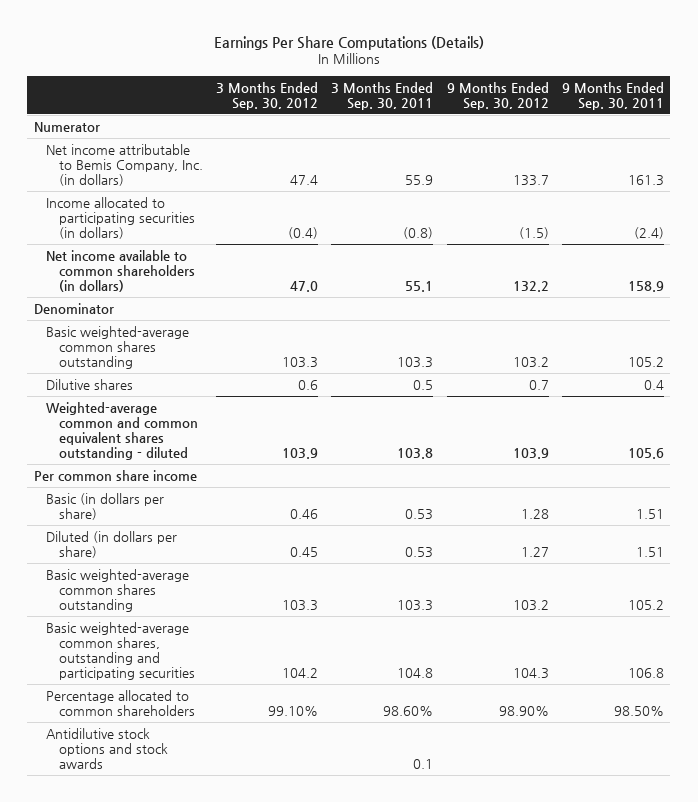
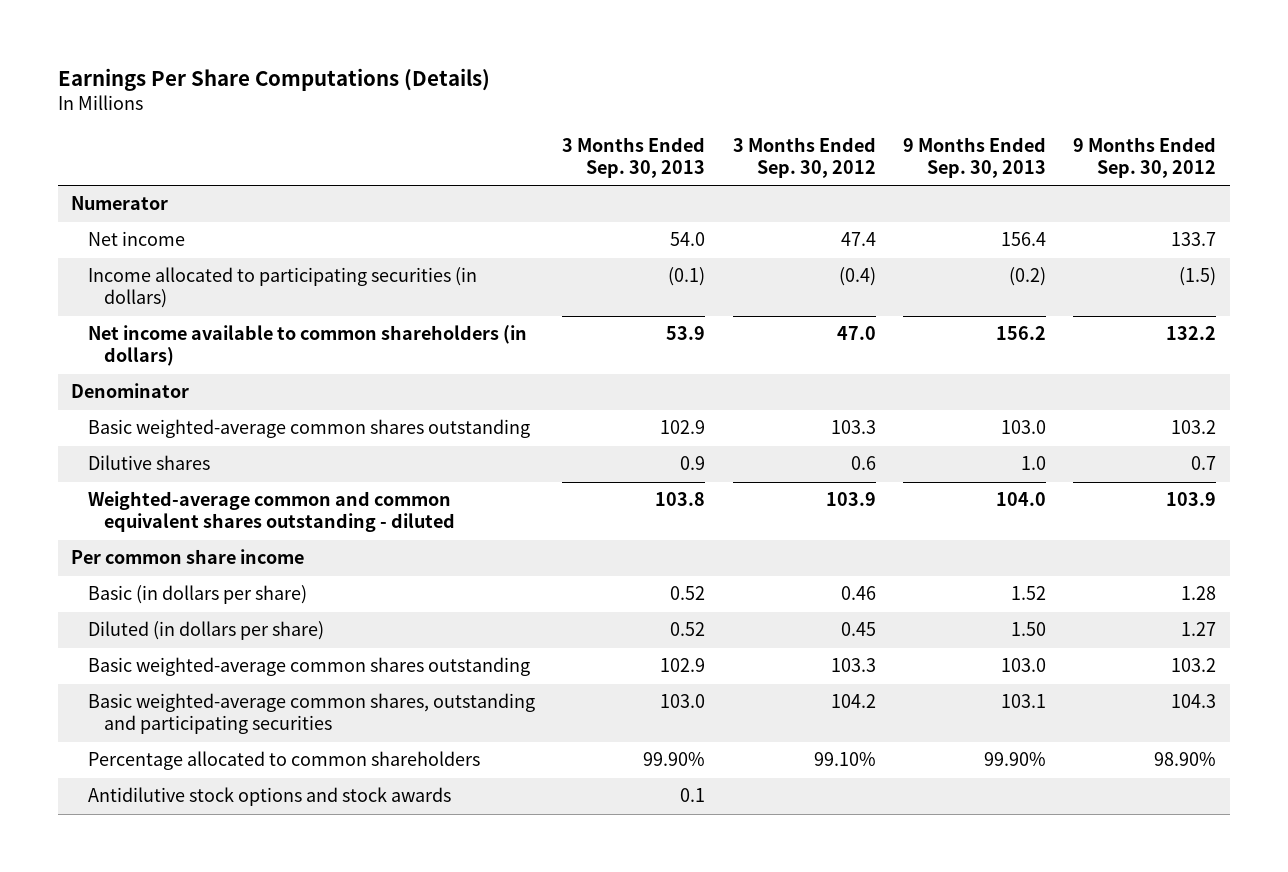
- | 3 Months Ended Sep. 30, 2012 | 3 Months Ended Sep. 30, 2011 | 9 Months Ended Sep. 30, 2012 | 9 Months Ended Sep. 30, 2011
+ | 3 Months Ended Sep. 30, 2013 | 3 Months Ended Sep. 30, 2012 | 9 Months Ended Sep. 30, 2013 | 9 Months Ended Sep. 30, 2012
- Net income attributable to Bemis Company, Inc. (in dollars) | 47.4 | 55.9 | 133.7 | 161.3
+ Net income | 54.0 | 47.4 | 156.4 | 133.7

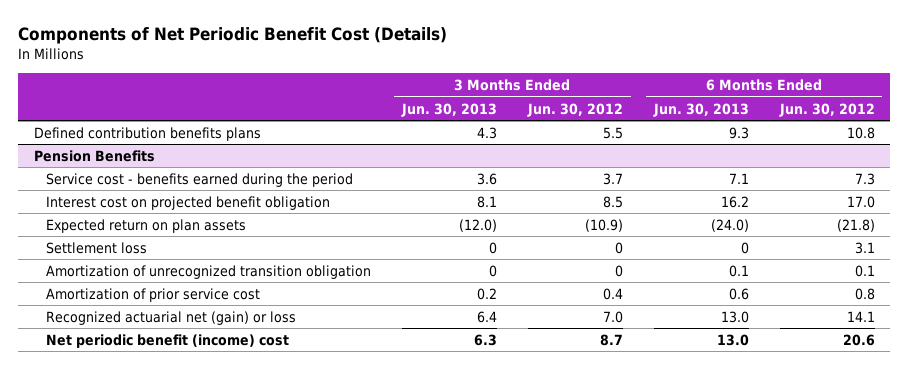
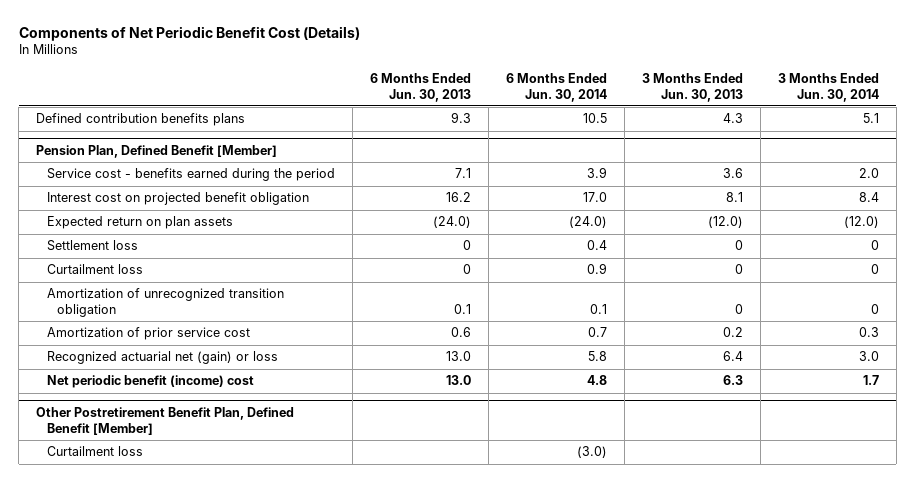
- | 3 Months Ended Jun. 30, 2013 | 3 Months Ended Jun. 30, 2012 | 6 Months Ended Jun. 30, 2013 | 6 Months Ended Jun. 30, 2012
+ | 6 Months Ended Jun. 30, 2013 | 6 Months Ended Jun. 30, 2014 | 3 Months Ended Jun. 30, 2013 | 3 Months Ended Jun. 30, 2014
- Pension Benefits
+ Pension Plan, Defined Benefit [Member]
+ Curtailment loss | 0 | 0.9 | 0 | 0
+ Other Postretirement Benefit Plan, Defined Benefit [Member]
+ Curtailment loss | | (3.0) | |

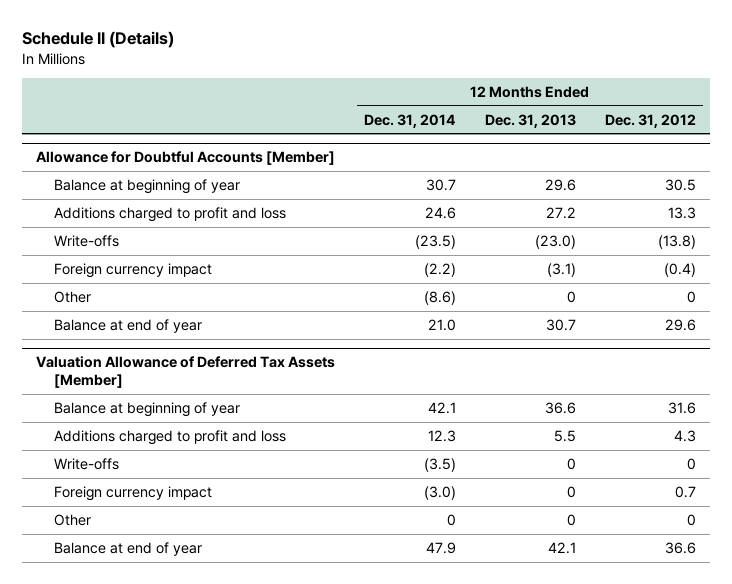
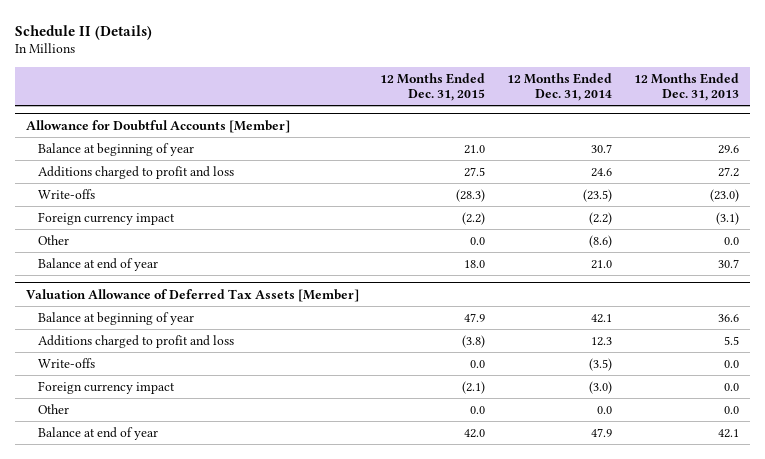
- | 12 Months Ended Dec. 31, 2014 | 12 Months Ended Dec. 31, 2013 | 12 Months Ended Dec. 31, 2012
+ | 12 Months Ended Dec. 31, 2015 | 12 Months Ended Dec. 31, 2014 | 12 Months Ended Dec. 31, 2013
@ Allowance for Doubtful Accounts [Member]
- Other | (8.6) | 0 | 0
+ Other | 0.0 | (8.6) | 0.0
@ Valuation Allowance of Deferred Tax Assets [Member]
- Write-offs | (3.5) | 0 | 0
- Foreign currency impact | (3.0) | 0 | 0.7
- Other | 0 | 0 | 0
+ Write-offs | 0.0 | (3.5) | 0.0
+ Foreign currency impact | (2.1) | (3.0) | 0.0
+ Other | 0.0 | 0.0 | 0.0

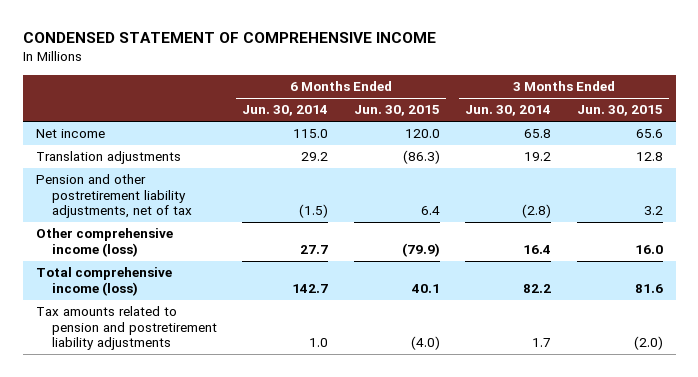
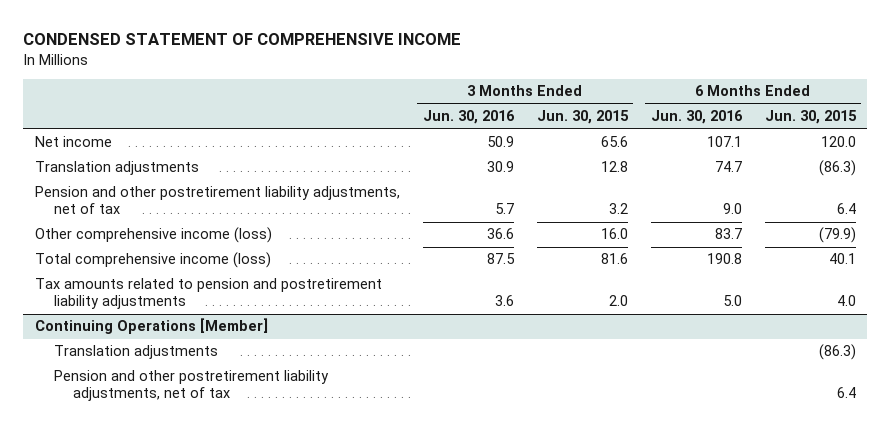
- | 6 Months Ended Jun. 30, 2014 | 6 Months Ended Jun. 30, 2015 | 3 Months Ended Jun. 30, 2014 | 3 Months Ended Jun. 30, 2015
+ | 3 Months Ended Jun. 30, 2016 | 3 Months Ended Jun. 30, 2015 | 6 Months Ended Jun. 30, 2016 | 6 Months Ended Jun. 30, 2015
- Tax amounts related to pension and postretirement liability adjustments | 1.0 | (4.0) | 1.7 | (2.0)
+ Tax amounts related to pension and postretirement liability adjustments | 3.6 | 2.0 | 5.0 | 4.0
+ Continuing Operations [Member]
+ Translation adjustments | | | | (86.3)
+ Pension and other postretirement liability adjustments, net of tax | | | | 6.4

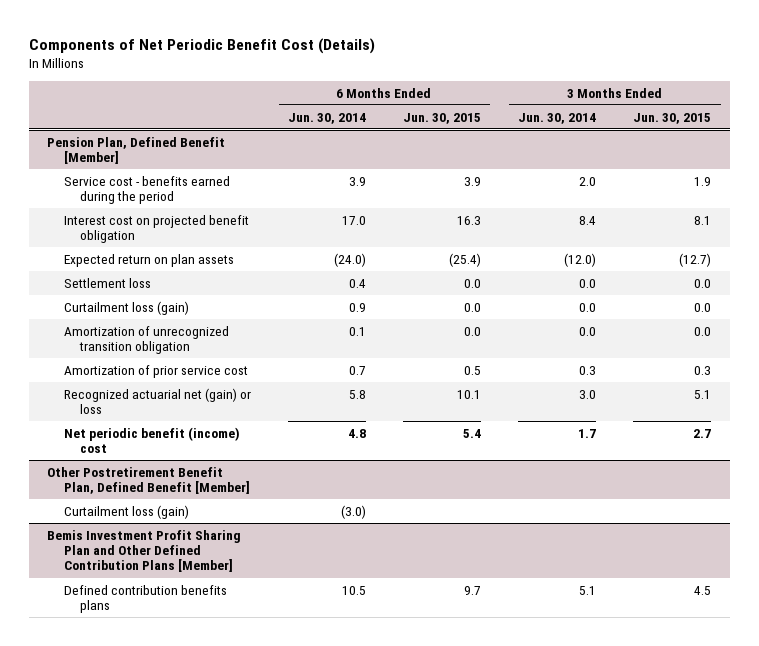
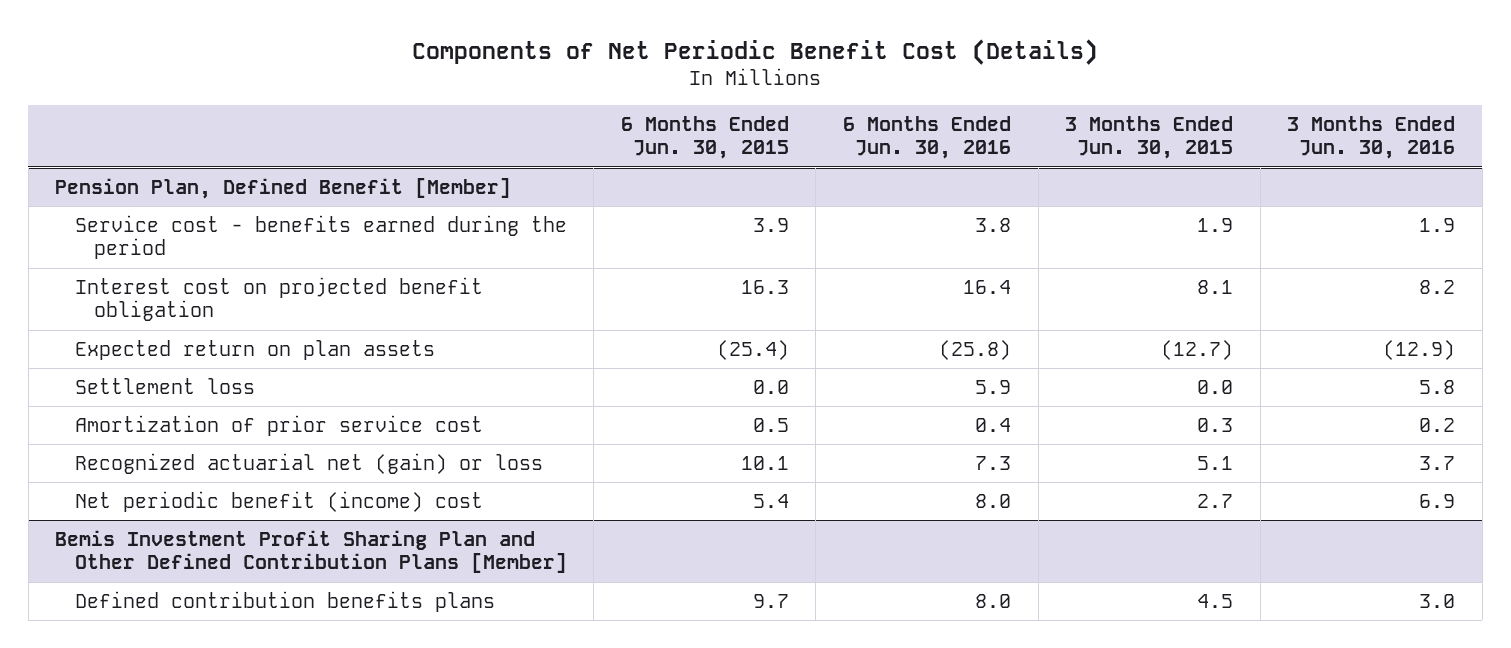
- | 6 Months Ended Jun. 30, 2014 | 6 Months Ended Jun. 30, 2015 | 3 Months Ended Jun. 30, 2014 | 3 Months Ended Jun. 30, 2015
+ | 6 Months Ended Jun. 30, 2015 | 6 Months Ended Jun. 30, 2016 | 3 Months Ended Jun. 30, 2015 | 3 Months Ended Jun. 30, 2016
@ Pension Plan, Defined Benefit [Member]
- Curtailment loss (gain) | 0.9 | 0.0 | 0.0 | 0.0
- Amortization of unrecognized transition obligation | 0.1 | 0.0 | 0.0 | 0.0
- Other Postretirement Benefit Plan, Defined Benefit [Member]
- Curtailment loss (gain) | (3.0) | | |

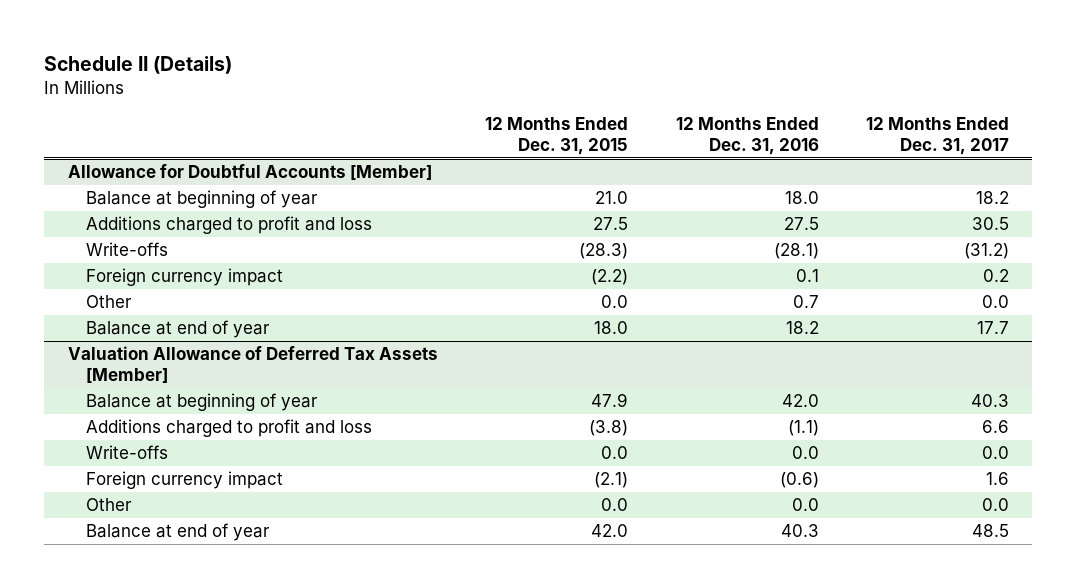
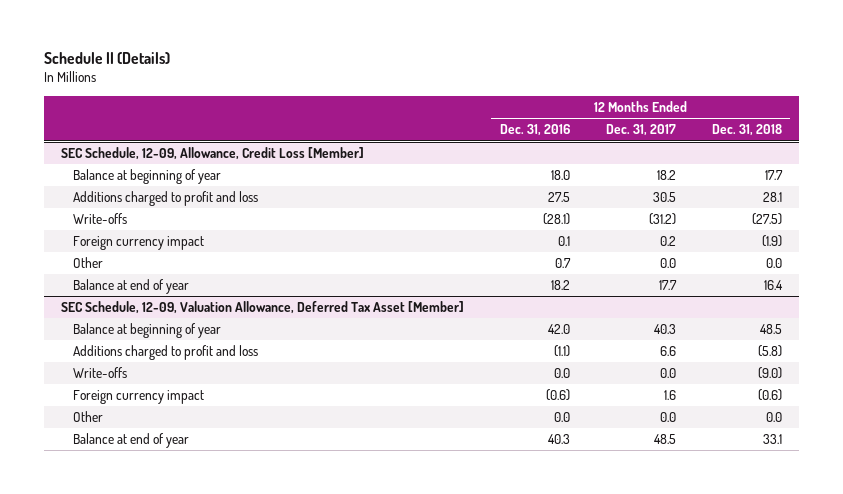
- | 12 Months Ended Dec. 31, 2015 | 12 Months Ended Dec. 31, 2016 | 12 Months Ended Dec. 31, 2017
+ | 12 Months Ended Dec. 31, 2016 | 12 Months Ended Dec. 31, 2017 | 12 Months Ended Dec. 31, 2018
- Allowance for Doubtful Accounts [Member]
+ SEC Schedule, 12-09, Allowance, Credit Loss [Member]
- Valuation Allowance of Deferred Tax Assets [Member]
+ SEC Schedule, 12-09, Valuation Allowance, Deferred Tax Asset [Member]

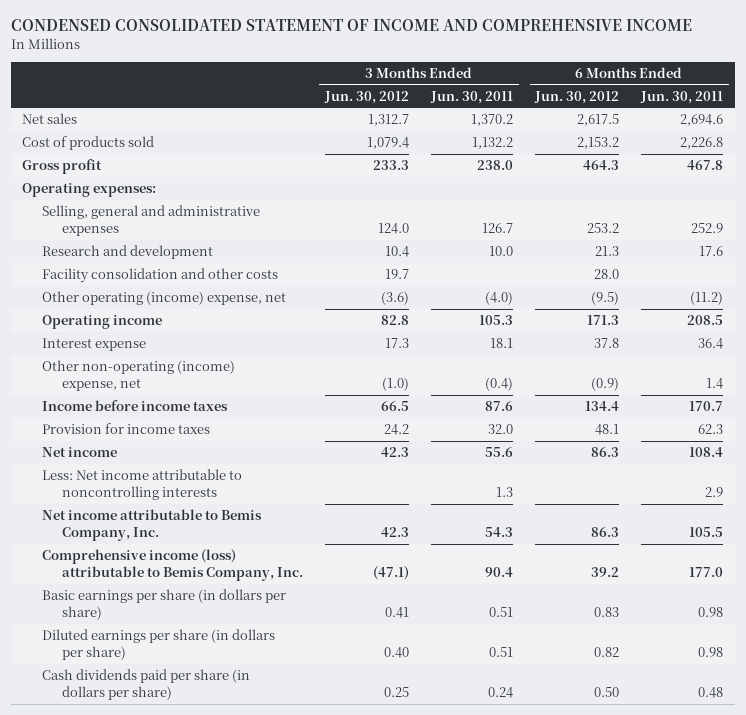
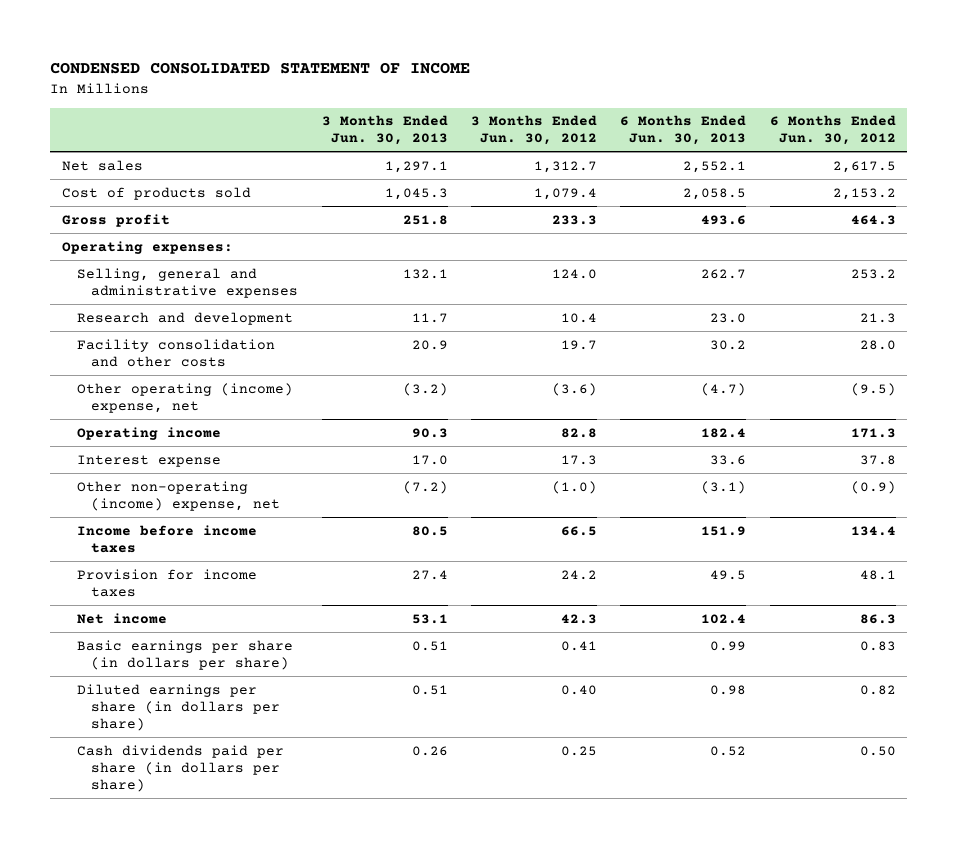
- CONDENSED CONSOLIDATED STATEMENT OF INCOME AND COMPREHENSIVE INCOME
+ CONDENSED CONSOLIDATED STATEMENT OF INCOME
- | 3 Months Ended Jun. 30, 2012 | 3 Months Ended Jun. 30, 2011 | 6 Months Ended Jun. 30, 2012 | 6 Months Ended Jun. 30, 2011
+ | 3 Months Ended Jun. 30, 2013 | 3 Months Ended Jun. 30, 2012 | 6 Months Ended Jun. 30, 2013 | 6 Months Ended Jun. 30, 2012
- Less: Net income attributable to noncontrolling interests | | 1.3 | | 2.9
- Net income attributable to Bemis Company, Inc. | 42.3 | 54.3 | 86.3 | 105.5
- Comprehensive income (loss) attributable to Bemis Company, Inc. | (47.1) | 90.4 | 39.2 | 177.0

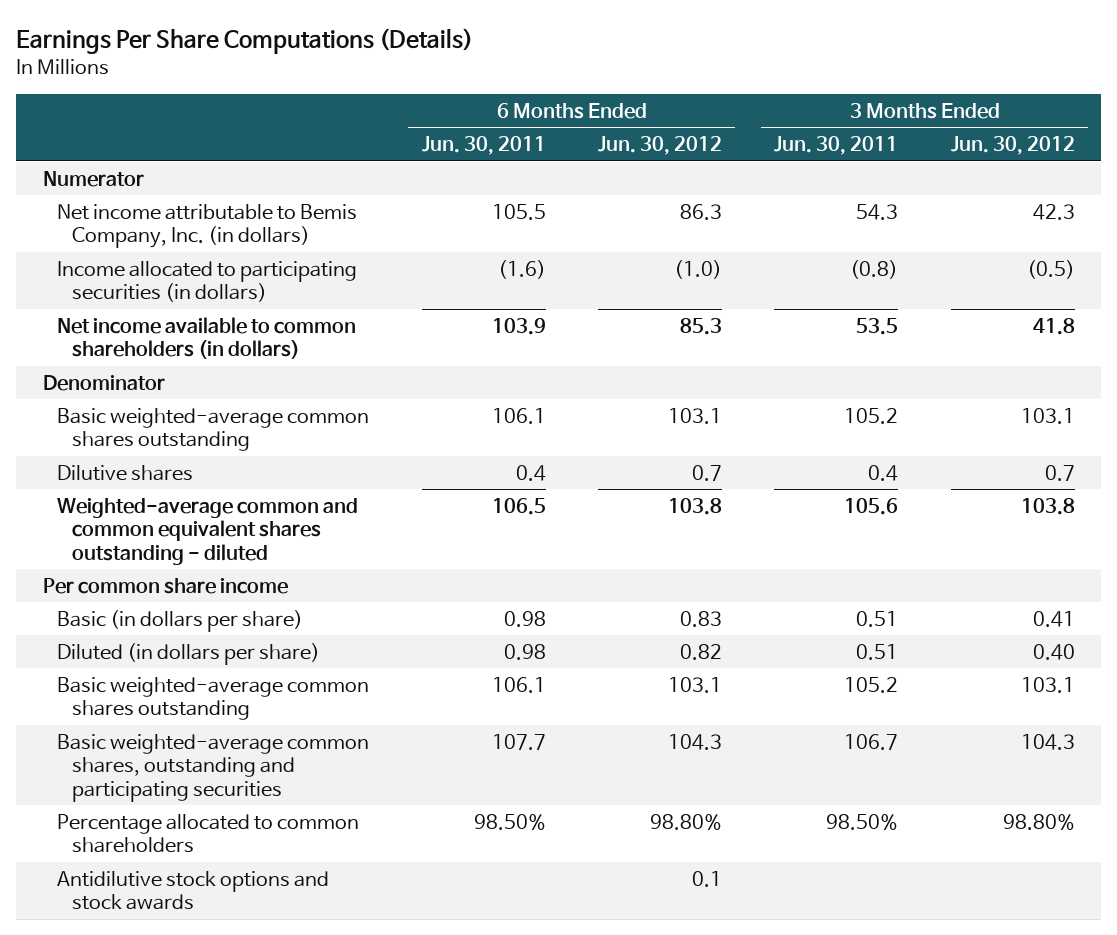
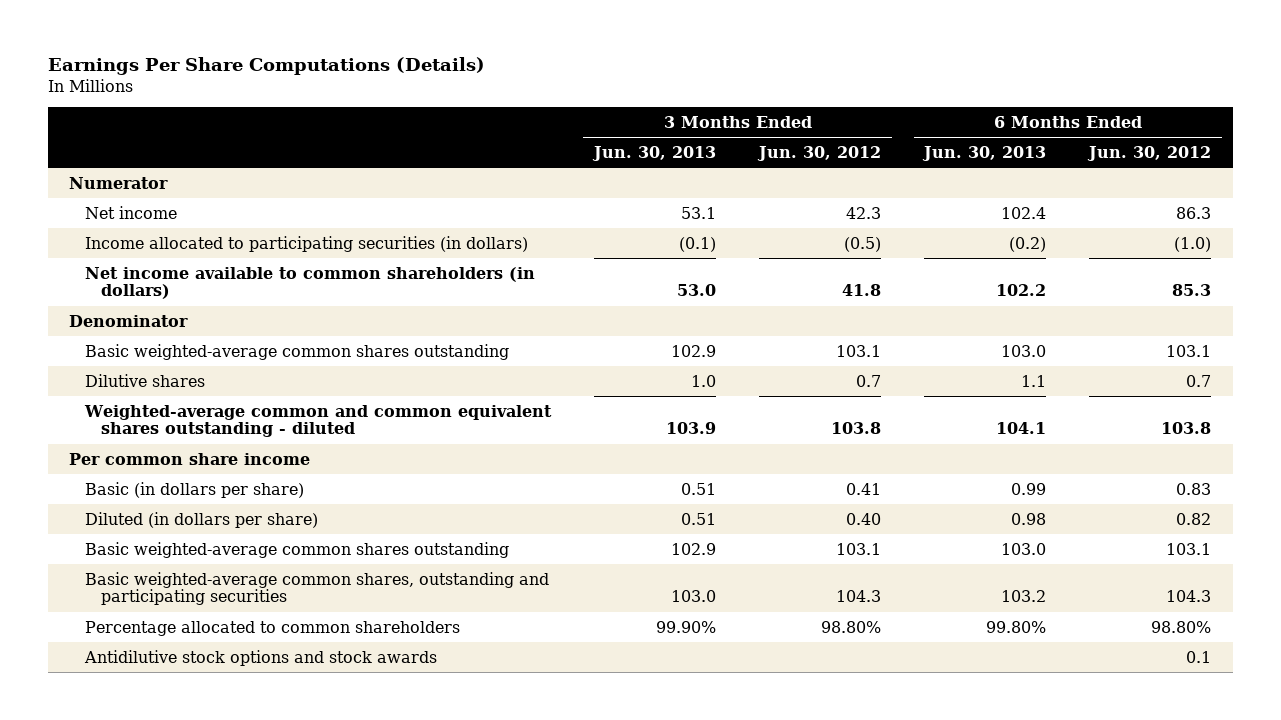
- | 6 Months Ended Jun. 30, 2011 | 6 Months Ended Jun. 30, 2012 | 3 Months Ended Jun. 30, 2011 | 3 Months Ended Jun. 30, 2012
+ | 3 Months Ended Jun. 30, 2013 | 3 Months Ended Jun. 30, 2012 | 6 Months Ended Jun. 30, 2013 | 6 Months Ended Jun. 30, 2012
- Net income attributable to Bemis Company, Inc. (in dollars) | 105.5 | 86.3 | 54.3 | 42.3
+ Net income | 53.1 | 42.3 | 102.4 | 86.3

